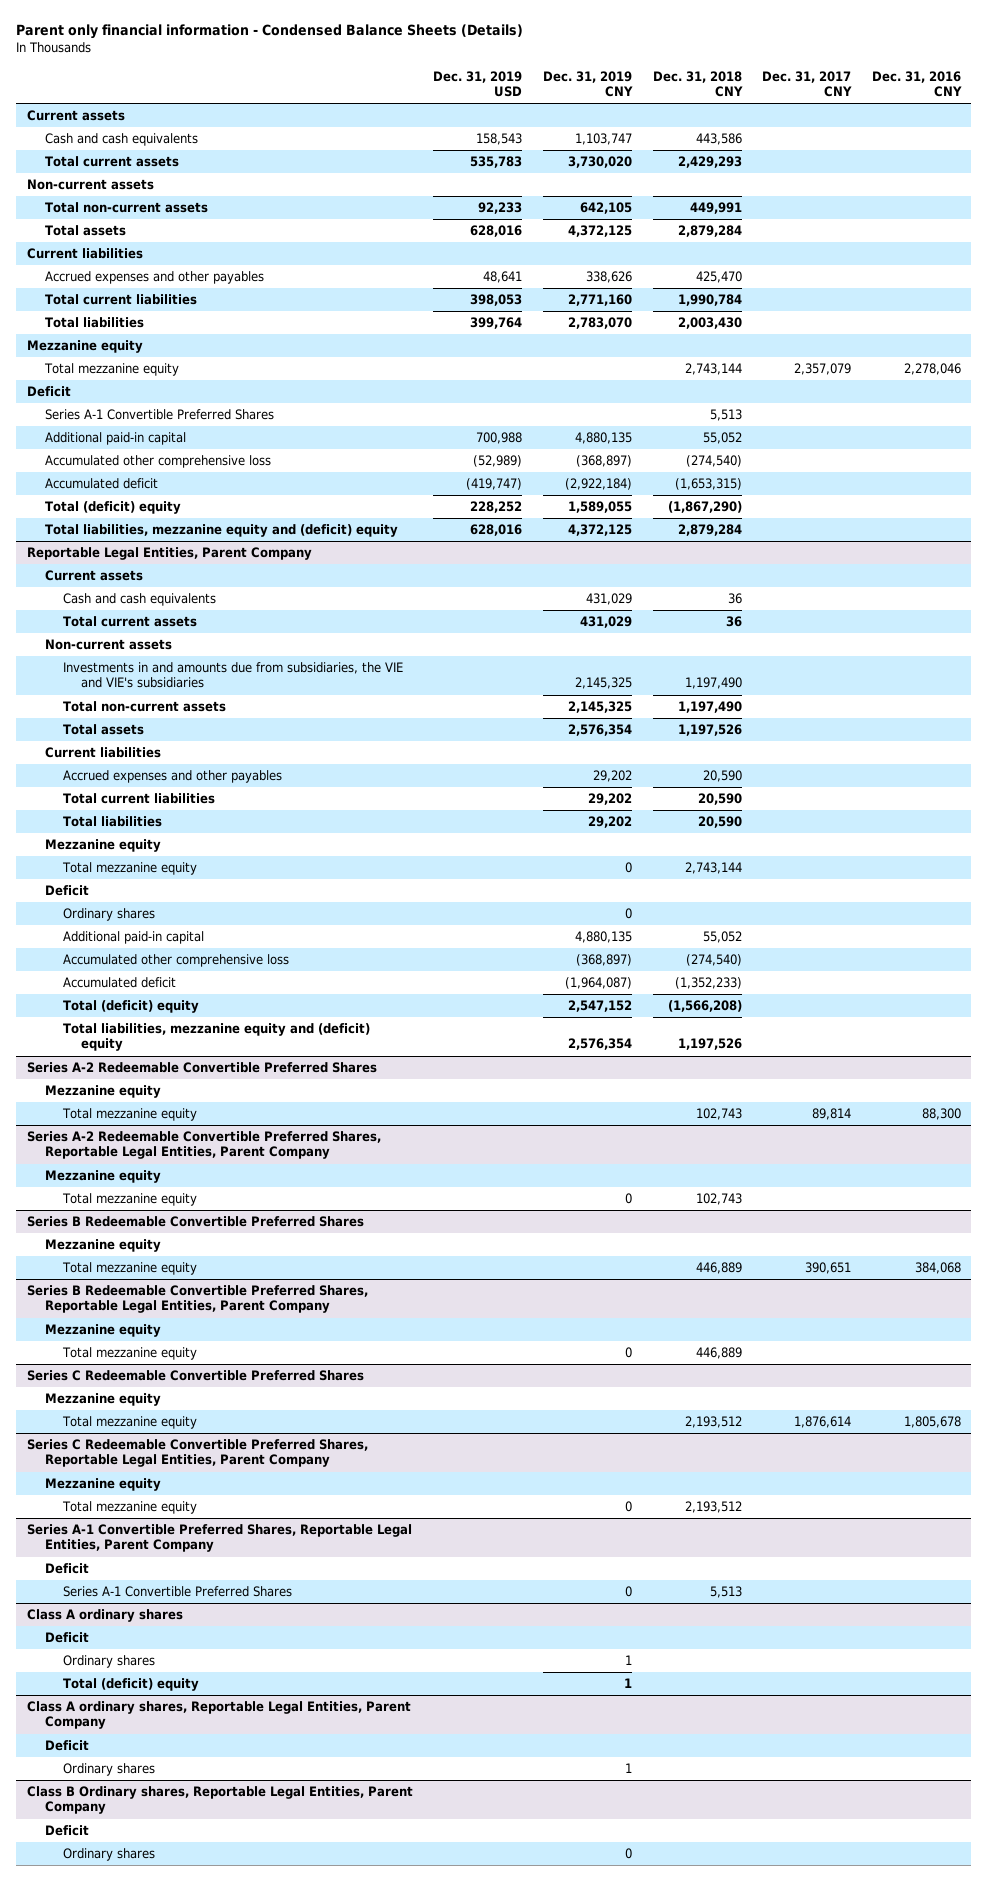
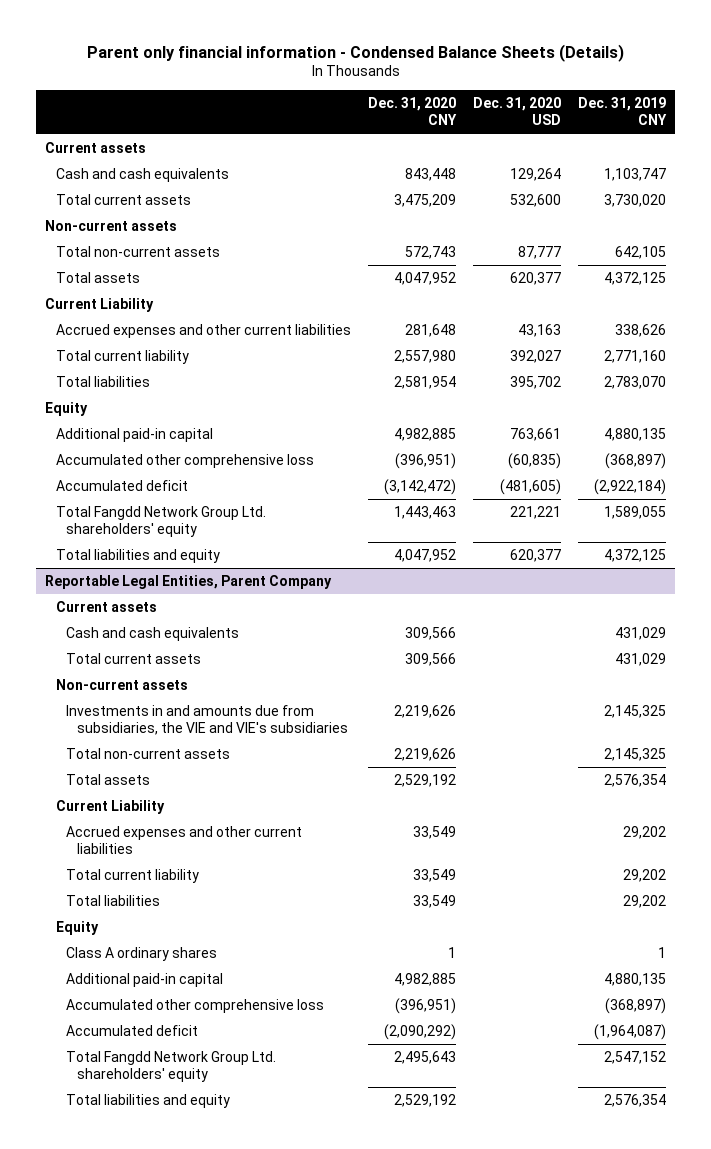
- | Dec. 31, 2019 USD | Dec. 31, 2019 CNY | Dec. 31, 2018 CNY | Dec. 31, 2017 CNY | Dec. 31, 2016 CNY
+ | Dec. 31, 2020 CNY | Dec. 31, 2020 USD | Dec. 31, 2019 CNY
- Current liabilities
- Accrued expenses and other payables | 48,641 | 338,626 | 425,470 | |
- Total current liabilities | 398,053 | 2,771,160 | 1,990,784 | |
+ Current Liability
+ Accrued expenses and other current liabilities | 281,648 | 43,163 | 338,626
+ Total current liability | 2,557,980 | 392,027 | 2,771,160
- Mezzanine equity
- Total mezzanine equity | | | 2,743,144 | 2,357,079 | 2,278,046
- Deficit
- Series A-1 Convertible Preferred Shares | | | 5,513 | |
+ Equity
- Total (deficit) equity | 228,252 | 1,589,055 | (1,867,290) | |
- Total liabilities, mezzanine equity and (deficit) equity | 628,016 | 4,372,125 | 2,879,284 | |
+ Total Fangdd Network Group Ltd. shareholders' equity | 1,443,463 | 221,221 | 1,589,055
+ Total liabilities and equity | 4,047,952 | 620,377 | 4,372,125
@ Reportable Legal Entities, Parent Company
- Current liabilities
- Accrued expenses and other payables | | 29,202 | 20,590 | |
- Total current liabilities | | 29,202 | 20,590 | |
+ Current Liability
+ Accrued expenses and other current liabilities | 33,549 | | 29,202
+ Total current liability | 33,549 | | 29,202
- Mezzanine equity
- Total mezzanine equity | | 0 | 2,743,144 | |
- Deficit
- Ordinary shares | | 0 | | |
+ Equity
+ Class A ordinary shares | 1 | | 1
- Total (deficit) equity | | 2,547,152 | (1,566,208) | |
- Total liabilities, mezzanine equity and (deficit) equity | | 2,576,354 | 1,197,526 | |
- Series A-2 Redeemable Convertible Preferred Shares
- Mezzanine equity
- Total mezzanine equity | | | 102,743 | 89,814 | 88,300
- Series A-2 Redeemable Convertible Preferred Shares, Reportable Legal Entities, Parent Company
- Mezzanine equity
- Total mezzanine equity | | 0 | 102,743 | |
- Series B Redeemable Convertible Preferred Shares
- Mezzanine equity
- Total mezzanine equity | | | 446,889 | 390,651 | 384,068
- Series B Redeemable Convertible Preferred Shares, Reportable Legal Entities, Parent Company
- Mezzanine equity
- Total mezzanine equity | | 0 | 446,889 | |
- Series C Redeemable Convertible Preferred Shares
- Mezzanine equity
- Total mezzanine equity | | | 2,193,512 | 1,876,614 | 1,805,678
- Series C Redeemable Convertible Preferred Shares, Reportable Legal Entities, Parent Company
- Mezzanine equity
- Total mezzanine equity | | 0 | 2,193,512 | |
- Series A-1 Convertible Preferred Shares, Reportable Legal Entities, Parent Company
- Deficit
- Series A-1 Convertible Preferred Shares | | 0 | 5,513 | |
- Class A ordinary shares
- Deficit
- Ordinary shares | | 1 | | |
- Total (deficit) equity | | 1 | | |
- Class A ordinary shares, Reportable Legal Entities, Parent Company
- Deficit
- Ordinary shares | | 1 | | |
- Class B Ordinary shares, Reportable Legal Entities, Parent Company
- Deficit
- Ordinary shares | | 0 | | |
@ Reportable Legal Entities, Parent Company
+ Total Fangdd Network Group Ltd. shareholders' equity | 2,495,643 | | 2,547,152
+ Total liabilities and equity | 2,529,192 | | 2,576,354

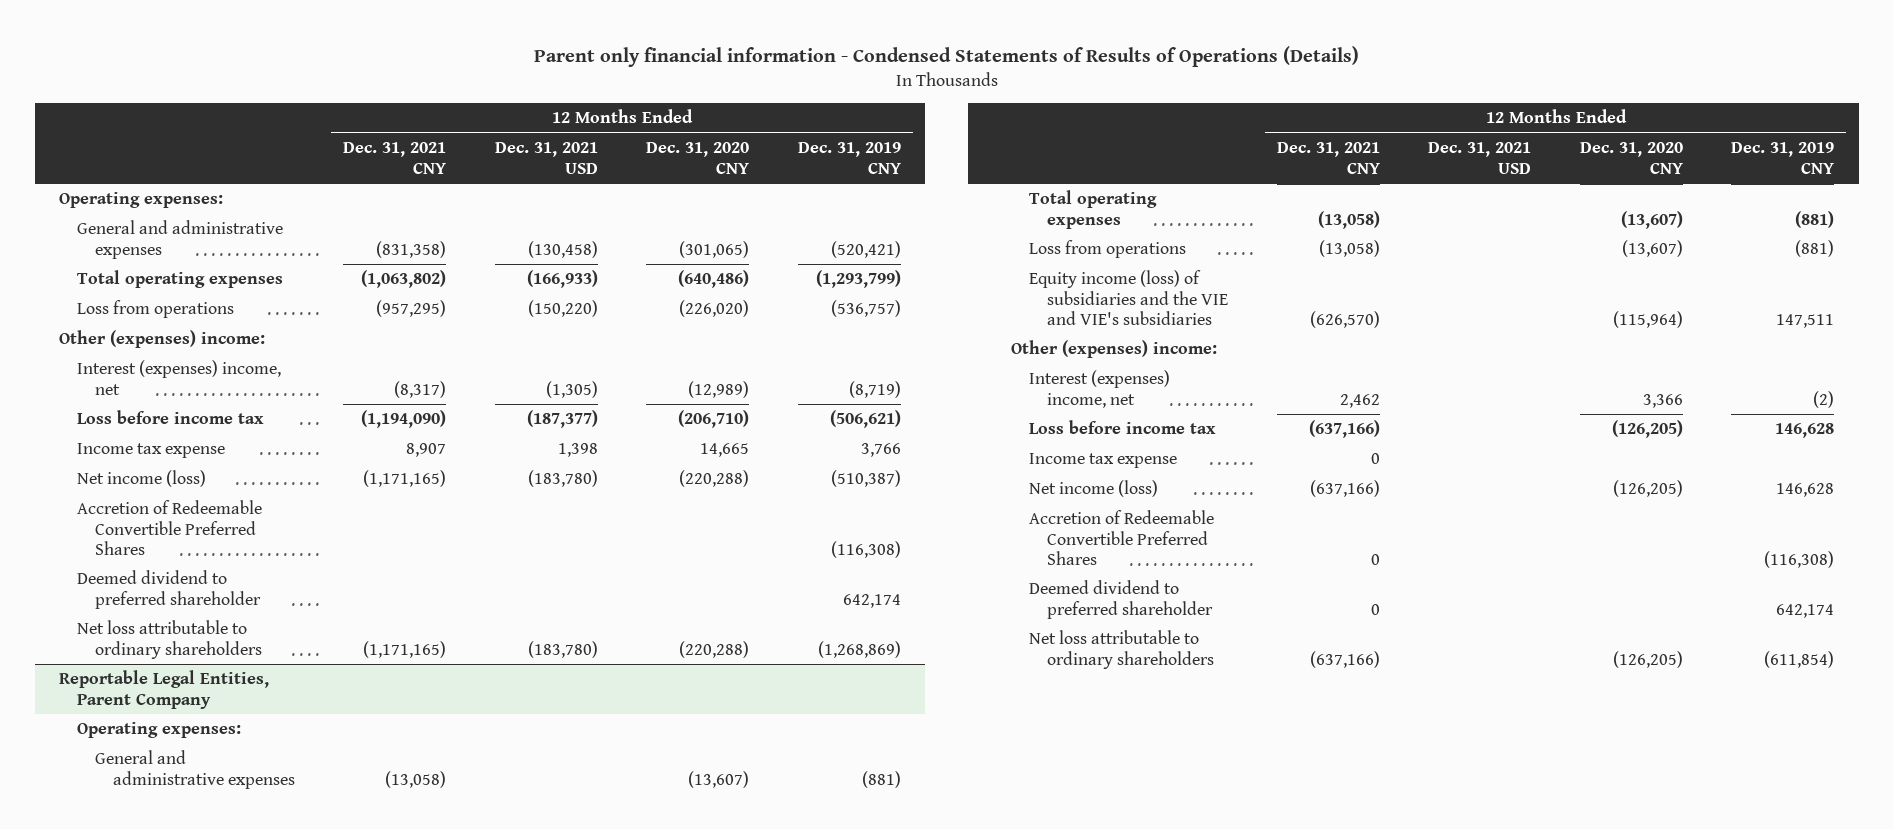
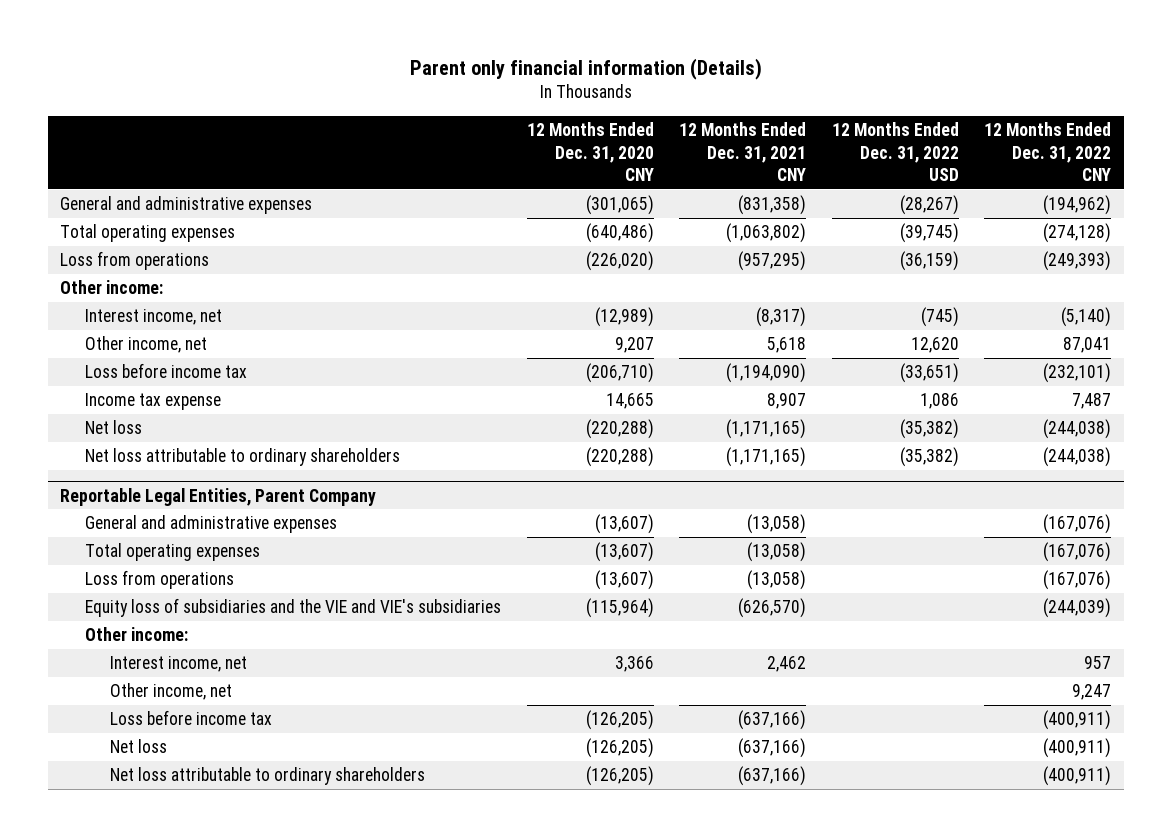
- Parent only financial information - Condensed Statements of Results of Operations (Details)
+ Parent only financial information (Details)
- | 12 Months Ended Dec. 31, 2021 CNY | 12 Months Ended Dec. 31, 2021 USD | 12 Months Ended Dec. 31, 2020 CNY | 12 Months Ended Dec. 31, 2019 CNY
+ | 12 Months Ended Dec. 31, 2020 CNY | 12 Months Ended Dec. 31, 2021 CNY | 12 Months Ended Dec. 31, 2022 USD | 12 Months Ended Dec. 31, 2022 CNY
- Operating expenses:
- Other (expenses) income:
- Interest (expenses) income, net | (8,317) | (1,305) | (12,989) | (8,719)
+ Other income:
+ Interest income, net | (12,989) | (8,317) | (745) | (5,140)
+ Other income, net | 9,207 | 5,618 | 12,620 | 87,041
- Net income (loss) | (1,171,165) | (183,780) | (220,288) | (510,387)
- Accretion of Redeemable Convertible Preferred Shares | | | | (116,308)
- Deemed dividend to preferred shareholder | | | | 642,174
+ Net loss | (220,288) | (1,171,165) | (35,382) | (244,038)
@ Reportable Legal Entities, Parent Company
- Operating expenses:
- Equity income (loss) of subsidiaries and the VIE and VIE's subsidiaries | (626,570) | | (115,964) | 147,511
- Other (expenses) income:
- Interest (expenses) income, net | 2,462 | | 3,366 | (2)
+ Equity loss of subsidiaries and the VIE and VIE's subsidiaries | (115,964) | (626,570) | | (244,039)
+ Other income:
+ Interest income, net | 3,366 | 2,462 | | 957
+ Other income, net | | | | 9,247
- Income tax expense | 0 | | |
- Net income (loss) | (637,166) | | (126,205) | 146,628
- Accretion of Redeemable Convertible Preferred Shares | 0 | | | (116,308)
- Deemed dividend to preferred shareholder | 0 | | | 642,174
+ Net loss | (126,205) | (637,166) | | (400,911)

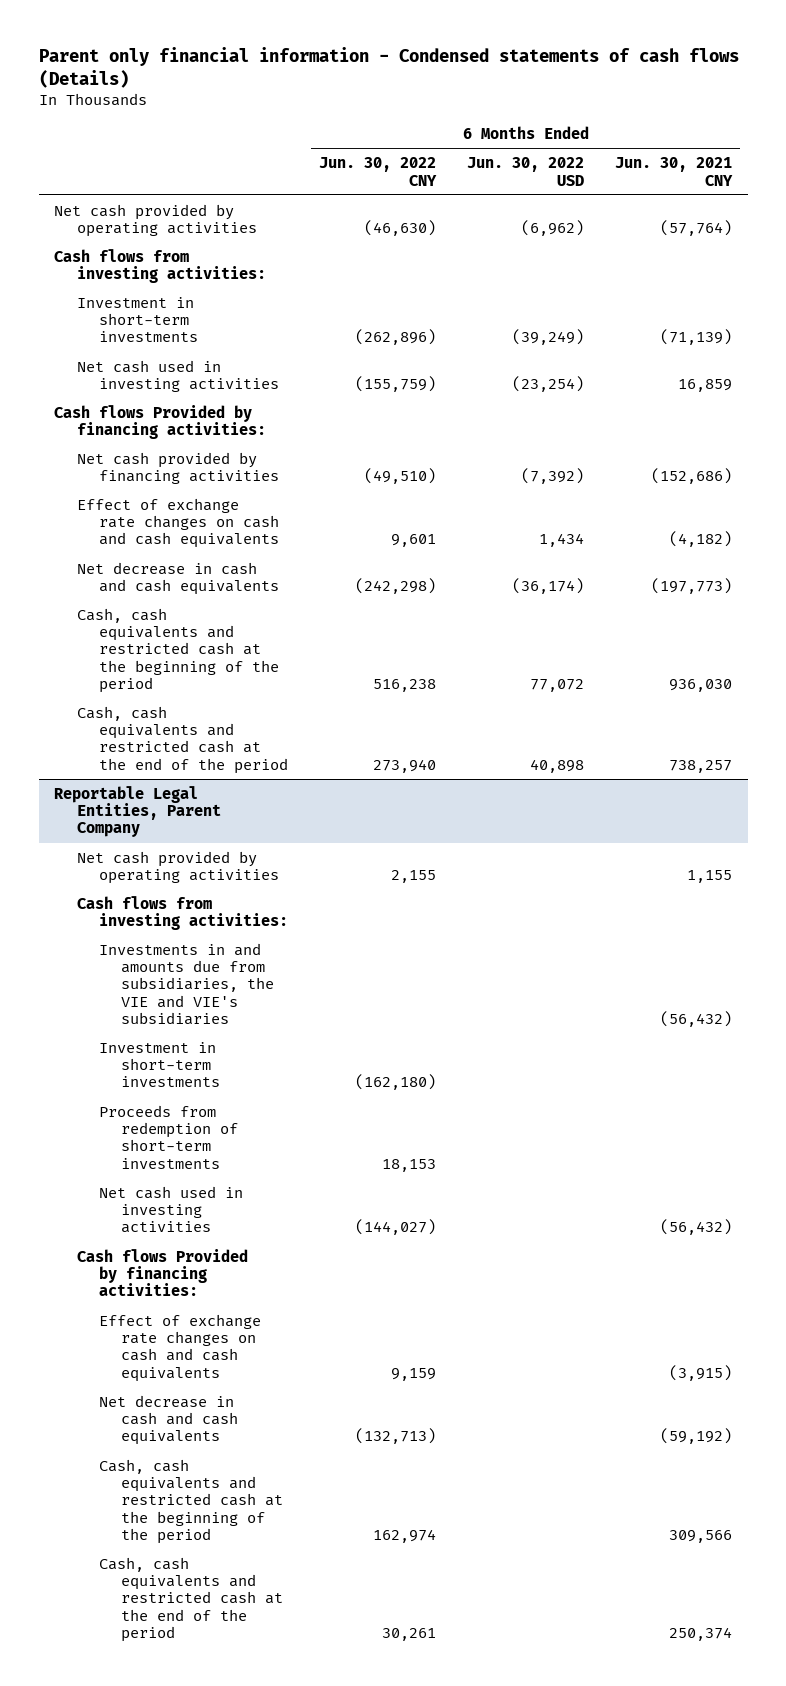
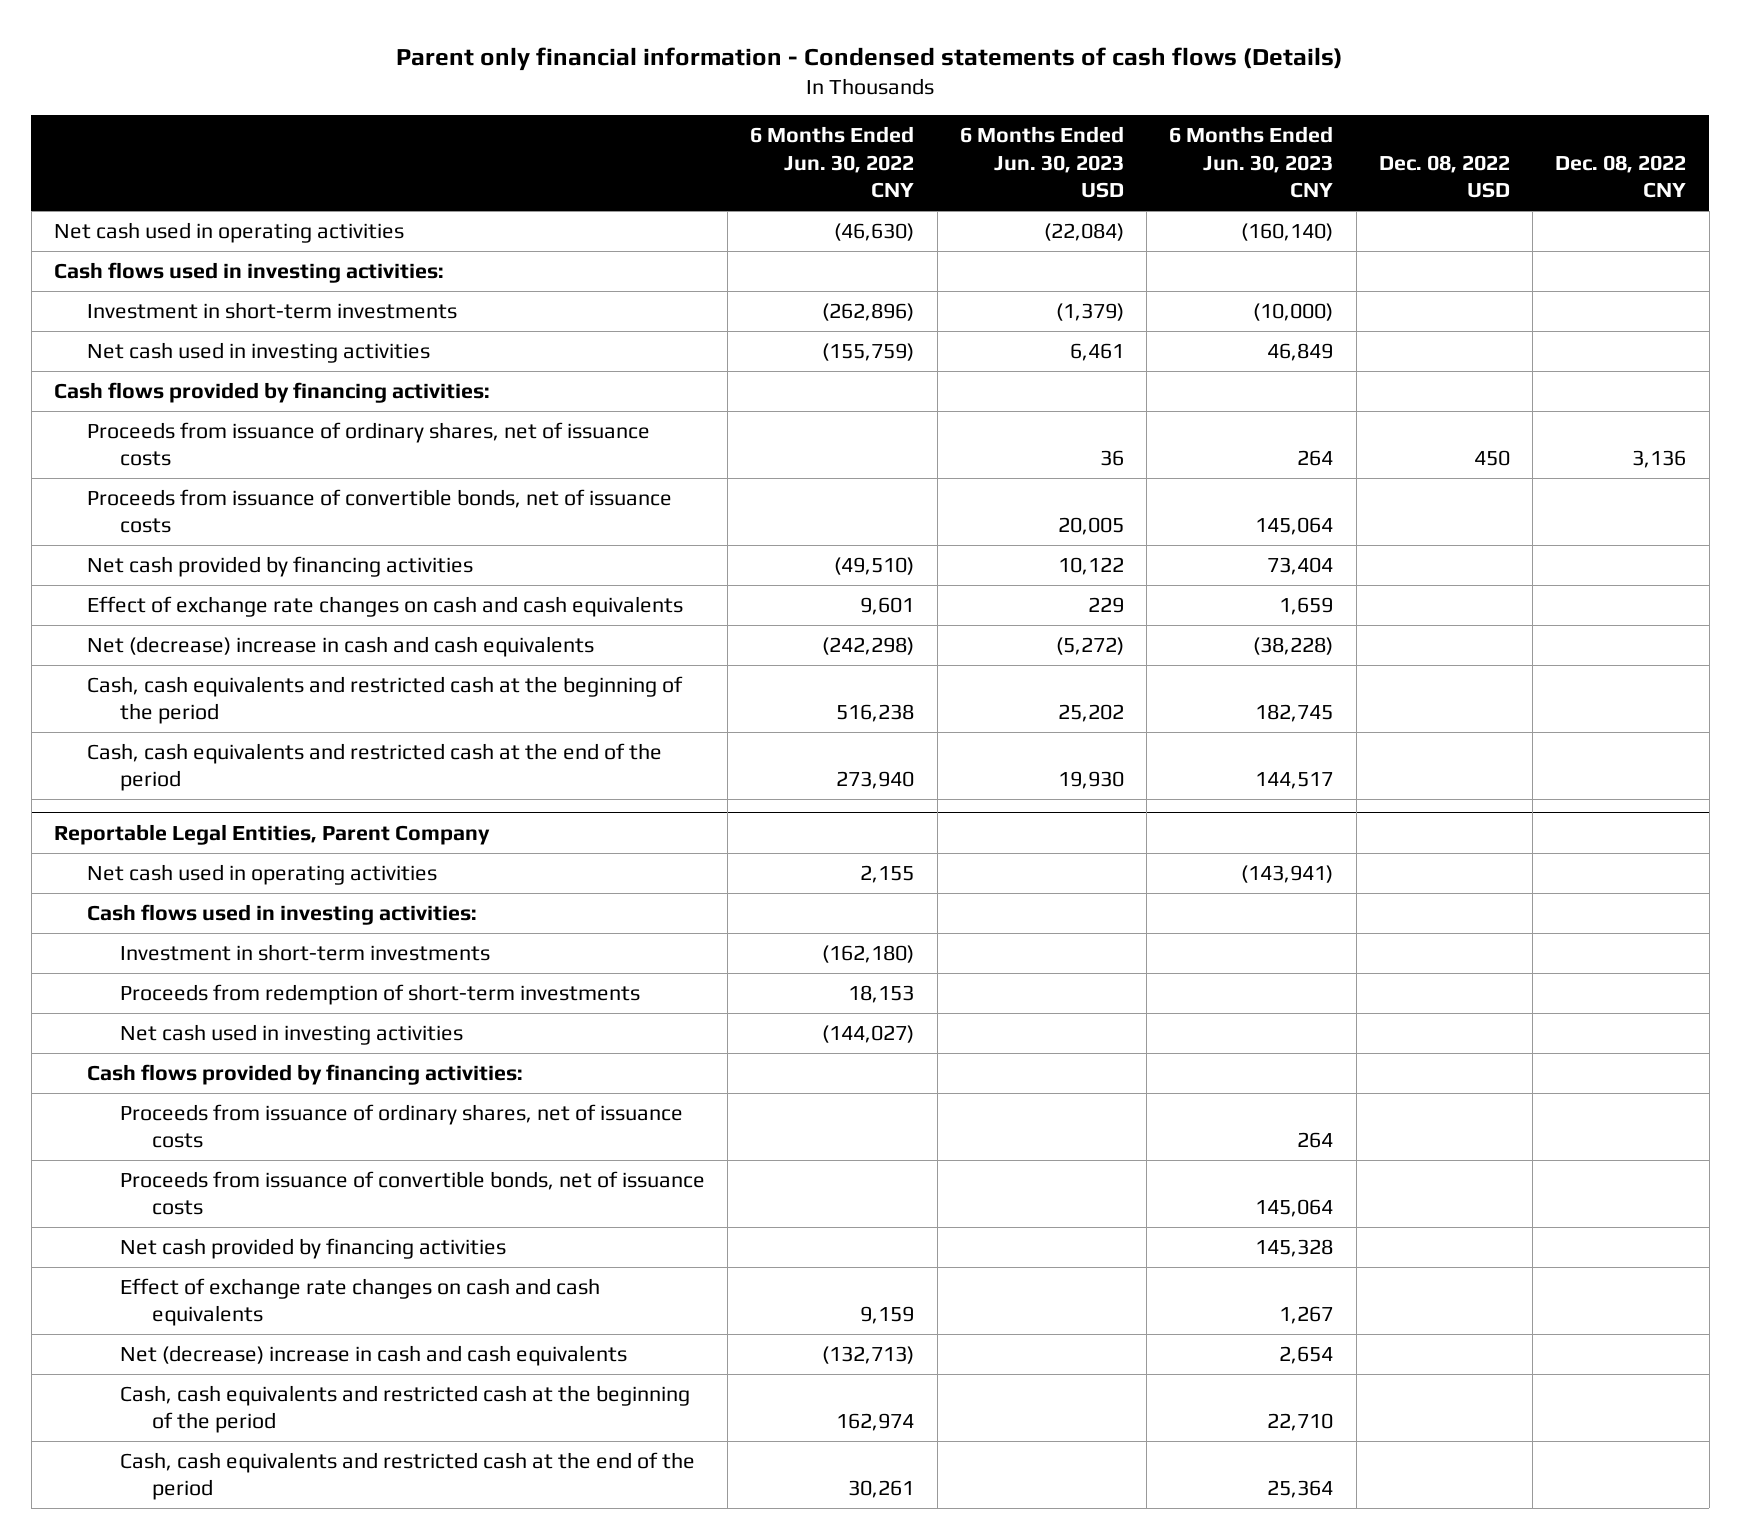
- | 6 Months Ended Jun. 30, 2022 CNY | 6 Months Ended Jun. 30, 2022 USD | 6 Months Ended Jun. 30, 2021 CNY
+ | 6 Months Ended Jun. 30, 2022 CNY | 6 Months Ended Jun. 30, 2023 USD | 6 Months Ended Jun. 30, 2023 CNY | Dec. 08, 2022 USD | Dec. 08, 2022 CNY
- Net cash provided by operating activities | (46,630) | (6,962) | (57,764)
- Cash flows from investing activities:
+ Net cash used in operating activities | (46,630) | (22,084) | (160,140) | |
+ Cash flows used in investing activities:
- Cash flows Provided by financing activities:
+ Cash flows provided by financing activities:
+ Proceeds from issuance of ordinary shares, net of issuance costs | | 36 | 264 | 450 | 3,136
+ Proceeds from issuance of convertible bonds, net of issuance costs | | 20,005 | 145,064 | |
- Net decrease in cash and cash equivalents | (242,298) | (36,174) | (197,773)
+ Net (decrease) increase in cash and cash equivalents | (242,298) | (5,272) | (38,228) | |
@ Reportable Legal Entities, Parent Company
- Net cash provided by operating activities | 2,155 | | 1,155
- Cash flows from investing activities:
- Investments in and amounts due from subsidiaries, the VIE and VIE's subsidiaries | | | (56,432)
+ Net cash used in operating activities | 2,155 | | (143,941) | |
+ Cash flows used in investing activities:
- Cash flows Provided by financing activities:
+ Cash flows provided by financing activities:
+ Proceeds from issuance of ordinary shares, net of issuance costs | | | 264 | |
+ Proceeds from issuance of convertible bonds, net of issuance costs | | | 145,064 | |
+ Net cash provided by financing activities | | | 145,328 | |
- Net decrease in cash and cash equivalents | (132,713) | | (59,192)
+ Net (decrease) increase in cash and cash equivalents | (132,713) | | 2,654 | |

